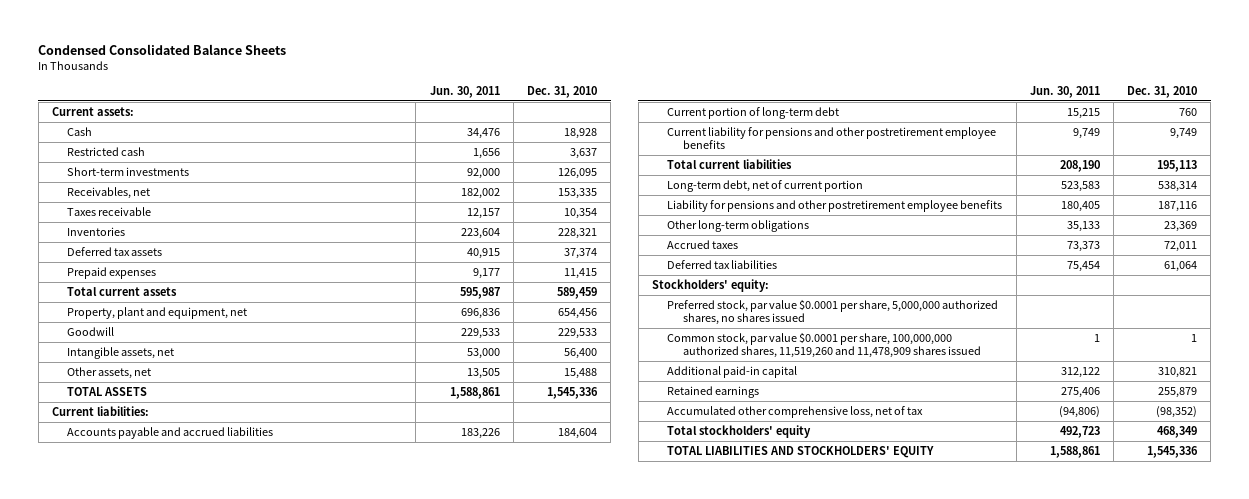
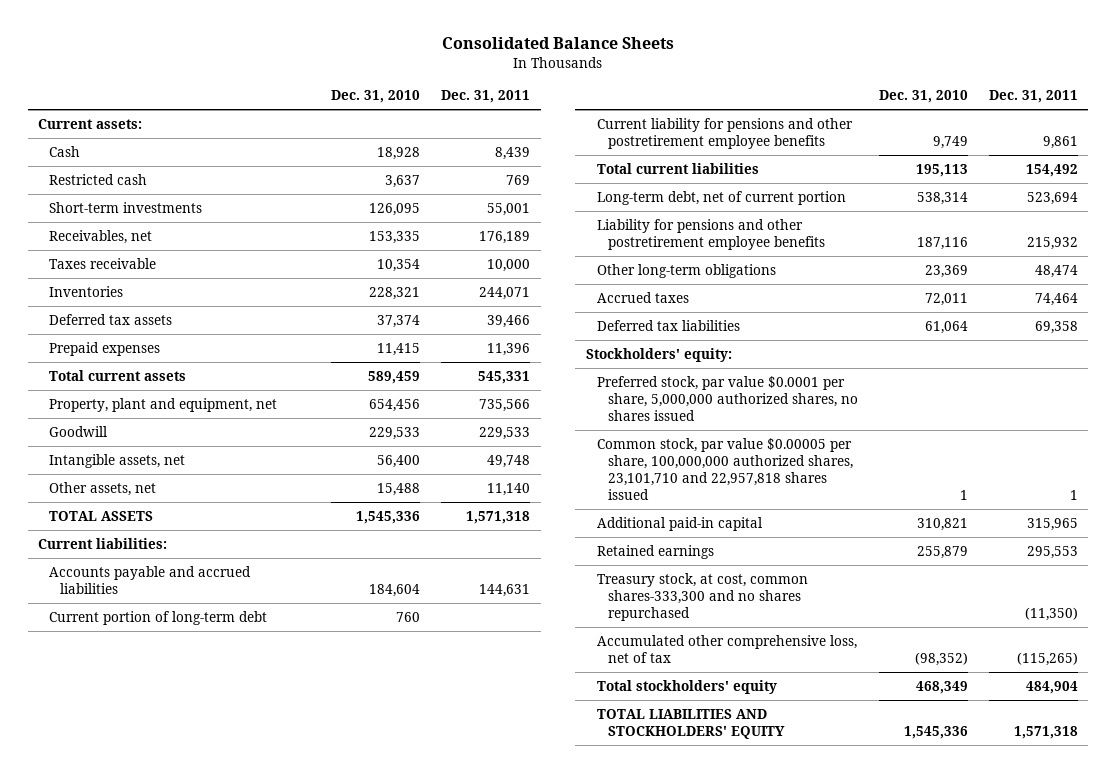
- Condensed Consolidated Balance Sheets
+ Consolidated Balance Sheets
- | Jun. 30, 2011 | Dec. 31, 2010
+ | Dec. 31, 2010 | Dec. 31, 2011
- Common stock, par value $0.0001 per share, 100,000,000 authorized shares, 11,519,260 and 11,478,909 shares issued | 1 | 1
+ Common stock, par value $0.00005 per share, 100,000,000 authorized shares, 23,101,710 and 22,957,818 shares issued | 1 | 1
+ Treasury stock, at cost, common shares-333,300 and no shares repurchased | | (11,350)

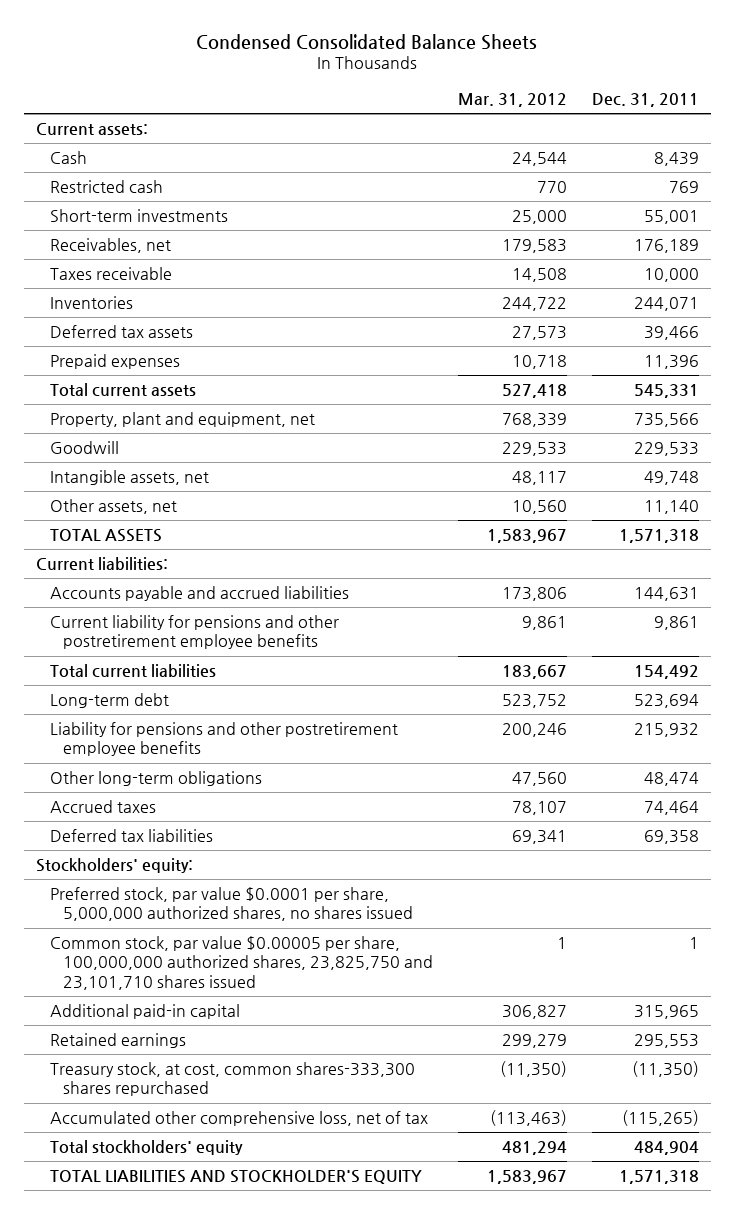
- Consolidated Balance Sheets
+ Condensed Consolidated Balance Sheets
- | Dec. 31, 2010 | Dec. 31, 2011
+ | Mar. 31, 2012 | Dec. 31, 2011
- Current portion of long-term debt | 760 |
- Long-term debt, net of current portion | 538,314 | 523,694
+ Long-term debt | 523,752 | 523,694
- Common stock, par value $0.00005 per share, 100,000,000 authorized shares, 23,101,710 and 22,957,818 shares issued | 1 | 1
+ Common stock, par value $0.00005 per share, 100,000,000 authorized shares, 23,825,750 and 23,101,710 shares issued | 1 | 1
- Treasury stock, at cost, common shares-333,300 and no shares repurchased | | (11,350)
+ Treasury stock, at cost, common shares-333,300 shares repurchased | (11,350) | (11,350)
- TOTAL LIABILITIES AND STOCKHOLDERS' EQUITY | 1,545,336 | 1,571,318
+ TOTAL LIABILITIES AND STOCKHOLDER'S EQUITY | 1,583,967 | 1,571,318

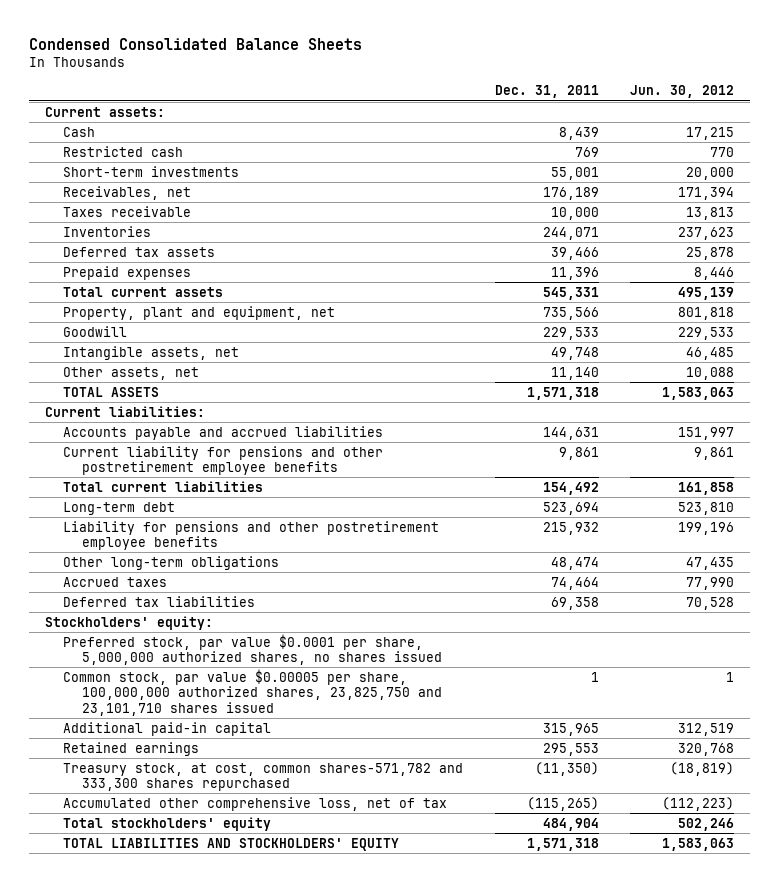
- | Mar. 31, 2012 | Dec. 31, 2011
+ | Dec. 31, 2011 | Jun. 30, 2012
- Treasury stock, at cost, common shares-333,300 shares repurchased | (11,350) | (11,350)
+ Treasury stock, at cost, common shares-571,782 and 333,300 shares repurchased | (11,350) | (18,819)
- TOTAL LIABILITIES AND STOCKHOLDER'S EQUITY | 1,583,967 | 1,571,318
+ TOTAL LIABILITIES AND STOCKHOLDERS' EQUITY | 1,571,318 | 1,583,063

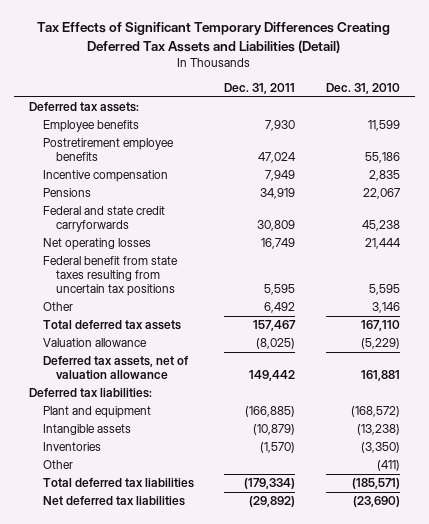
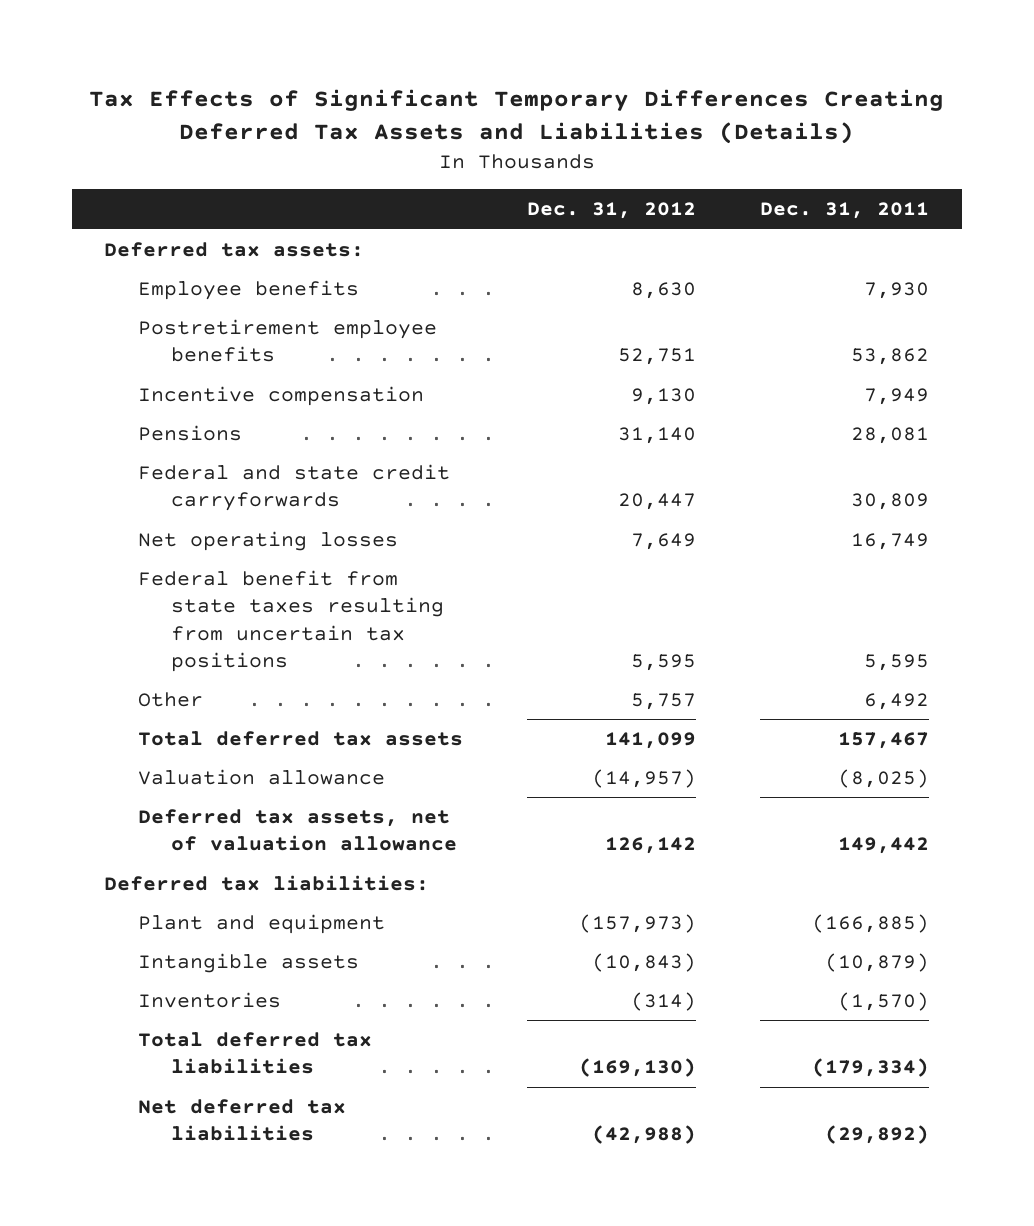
- Tax Effects of Significant Temporary Differences Creating Deferred Tax Assets and Liabilities (Detail)
+ Tax Effects of Significant Temporary Differences Creating Deferred Tax Assets and Liabilities (Details)
- | Dec. 31, 2011 | Dec. 31, 2010
+ | Dec. 31, 2012 | Dec. 31, 2011
- Postretirement employee benefits | 47,024 | 55,186
+ Postretirement employee benefits | 52,751 | 53,862
- Pensions | 34,919 | 22,067
+ Pensions | 31,140 | 28,081
- Other | | (411)

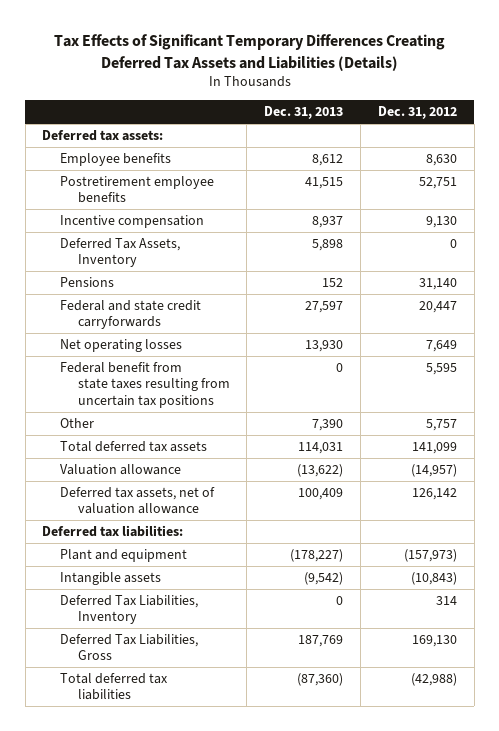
- | Dec. 31, 2012 | Dec. 31, 2011
+ | Dec. 31, 2013 | Dec. 31, 2012
+ Deferred Tax Assets, Inventory | 5,898 | 0
- Inventories | (314) | (1,570)
- Total deferred tax liabilities | (169,130) | (179,334)
- Net deferred tax liabilities | (42,988) | (29,892)
+ Deferred Tax Liabilities, Inventory | 0 | 314
+ Deferred Tax Liabilities, Gross | 187,769 | 169,130
+ Total deferred tax liabilities | (87,360) | (42,988)

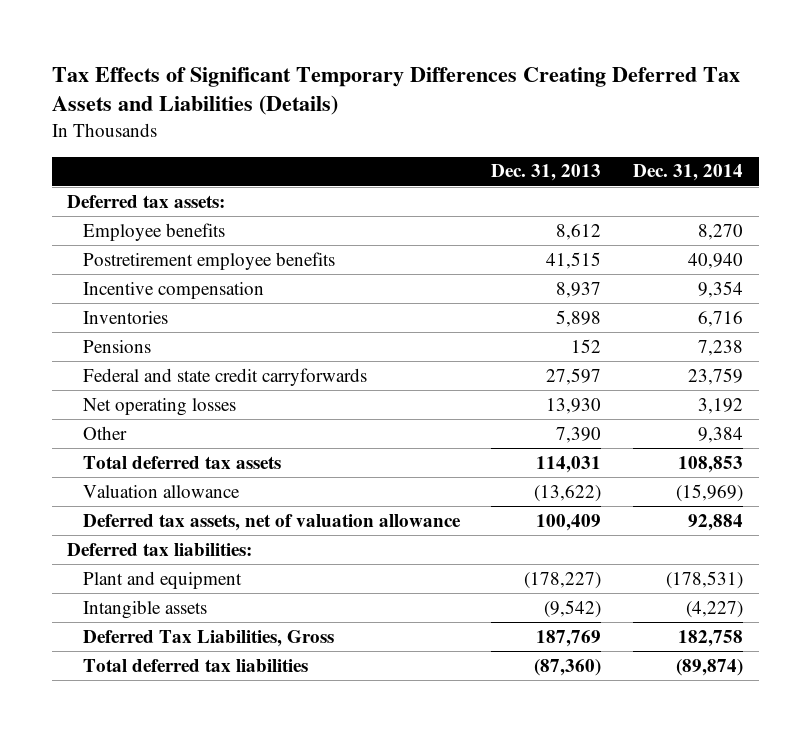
- | Dec. 31, 2013 | Dec. 31, 2012
+ | Dec. 31, 2013 | Dec. 31, 2014
- Deferred Tax Assets, Inventory | 5,898 | 0
+ Inventories | 5,898 | 6,716
- Federal benefit from state taxes resulting from uncertain tax positions | 0 | 5,595
- Deferred Tax Liabilities, Inventory | 0 | 314

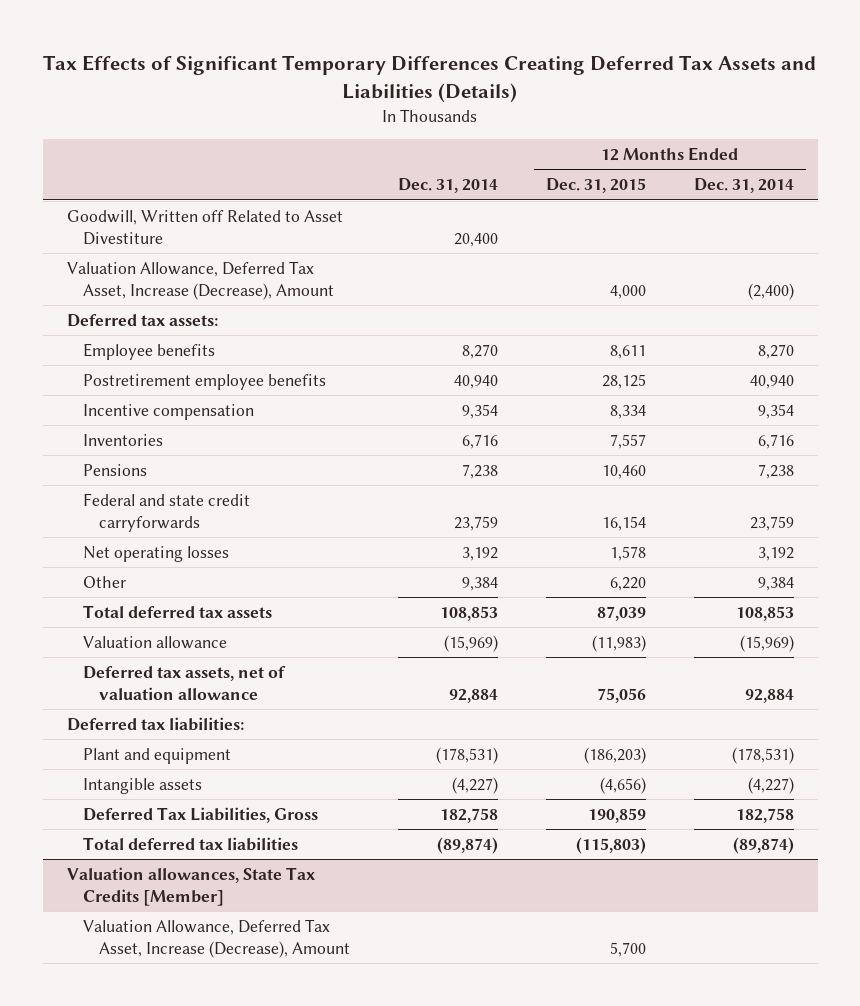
- | Dec. 31, 2013 | Dec. 31, 2014
+ | Dec. 31, 2014 | 12 Months Ended Dec. 31, 2015 | 12 Months Ended Dec. 31, 2014
+ Goodwill, Written off Related to Asset Divestiture | 20,400 | |
+ Valuation Allowance, Deferred Tax Asset, Increase (Decrease), Amount | | 4,000 | (2,400)
+ Valuation allowances, State Tax Credits [Member]
+ Valuation Allowance, Deferred Tax Asset, Increase (Decrease), Amount | | 5,700 |

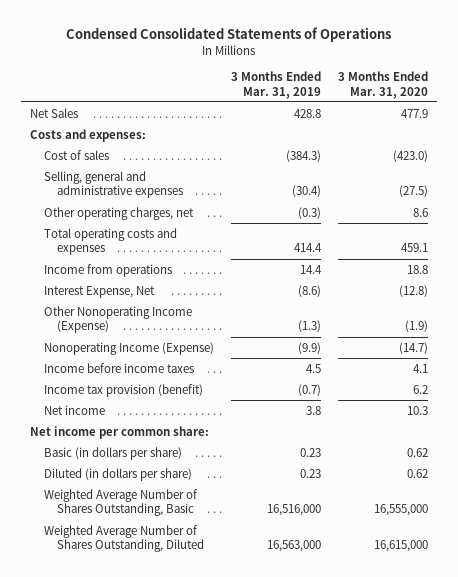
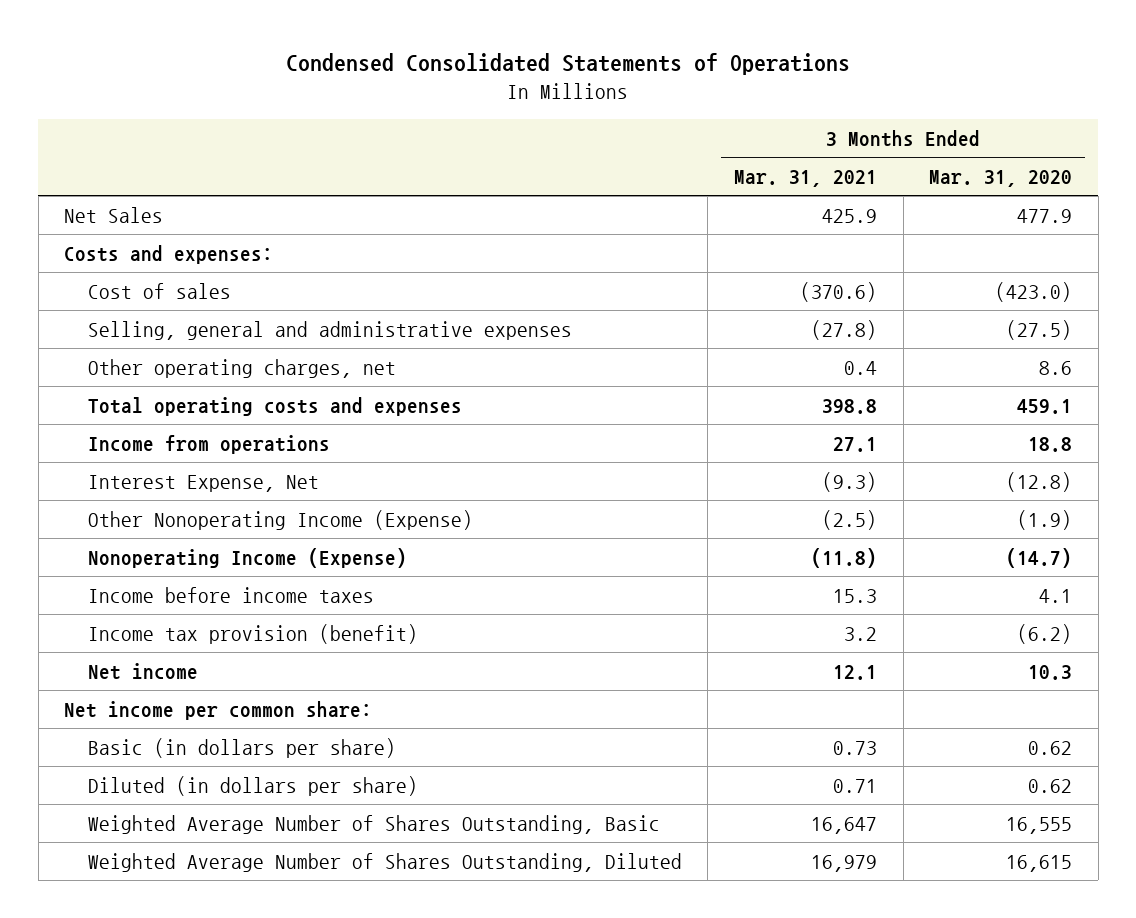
- | 3 Months Ended Mar. 31, 2019 | 3 Months Ended Mar. 31, 2020
+ | 3 Months Ended Mar. 31, 2021 | 3 Months Ended Mar. 31, 2020
- Income tax provision (benefit) | (0.7) | 6.2
+ Income tax provision (benefit) | 3.2 | (6.2)
- Weighted Average Number of Shares Outstanding, Basic | 16,516,000 | 16,555,000
- Weighted Average Number of Shares Outstanding, Diluted | 16,563,000 | 16,615,000
+ Weighted Average Number of Shares Outstanding, Basic | 16,647 | 16,555
+ Weighted Average Number of Shares Outstanding, Diluted | 16,979 | 16,615

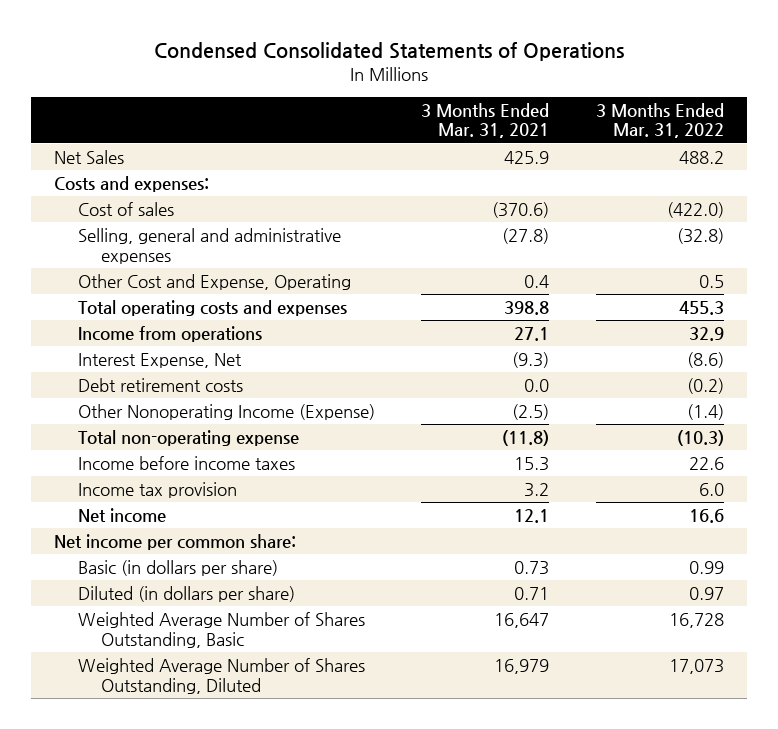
- | 3 Months Ended Mar. 31, 2021 | 3 Months Ended Mar. 31, 2020
+ | 3 Months Ended Mar. 31, 2021 | 3 Months Ended Mar. 31, 2022
- Other operating charges, net | 0.4 | 8.6
+ Other Cost and Expense, Operating | 0.4 | 0.5
+ Debt retirement costs | 0.0 | (0.2)
- Nonoperating Income (Expense) | (11.8) | (14.7)
+ Total non-operating expense | (11.8) | (10.3)
- Income tax provision (benefit) | 3.2 | (6.2)
+ Income tax provision | 3.2 | 6.0

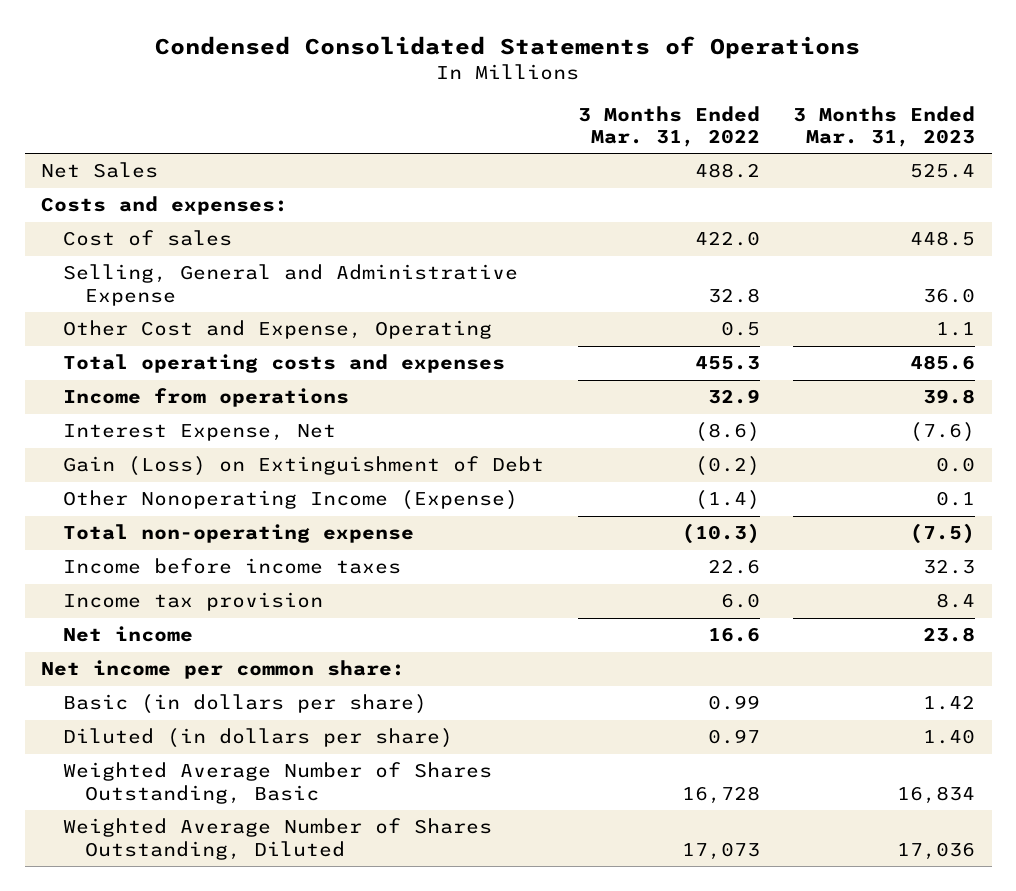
- | 3 Months Ended Mar. 31, 2021 | 3 Months Ended Mar. 31, 2022
+ | 3 Months Ended Mar. 31, 2022 | 3 Months Ended Mar. 31, 2023
- Cost of sales | (370.6) | (422.0)
- Selling, general and administrative expenses | (27.8) | (32.8)
+ Cost of sales | 422.0 | 448.5
+ Selling, General and Administrative Expense | 32.8 | 36.0
- Debt retirement costs | 0.0 | (0.2)
+ Gain (Loss) on Extinguishment of Debt | (0.2) | 0.0

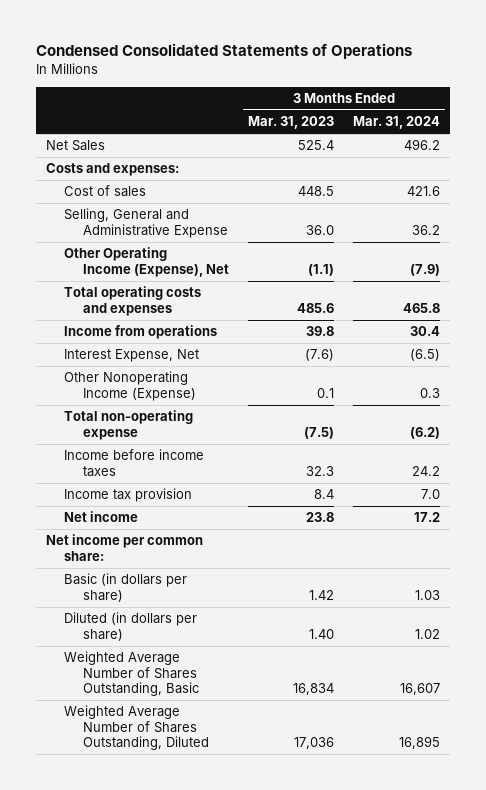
- | 3 Months Ended Mar. 31, 2022 | 3 Months Ended Mar. 31, 2023
+ | 3 Months Ended Mar. 31, 2023 | 3 Months Ended Mar. 31, 2024
- Other Cost and Expense, Operating | 0.5 | 1.1
+ Other Operating Income (Expense), Net | (1.1) | (7.9)
- Gain (Loss) on Extinguishment of Debt | (0.2) | 0.0

